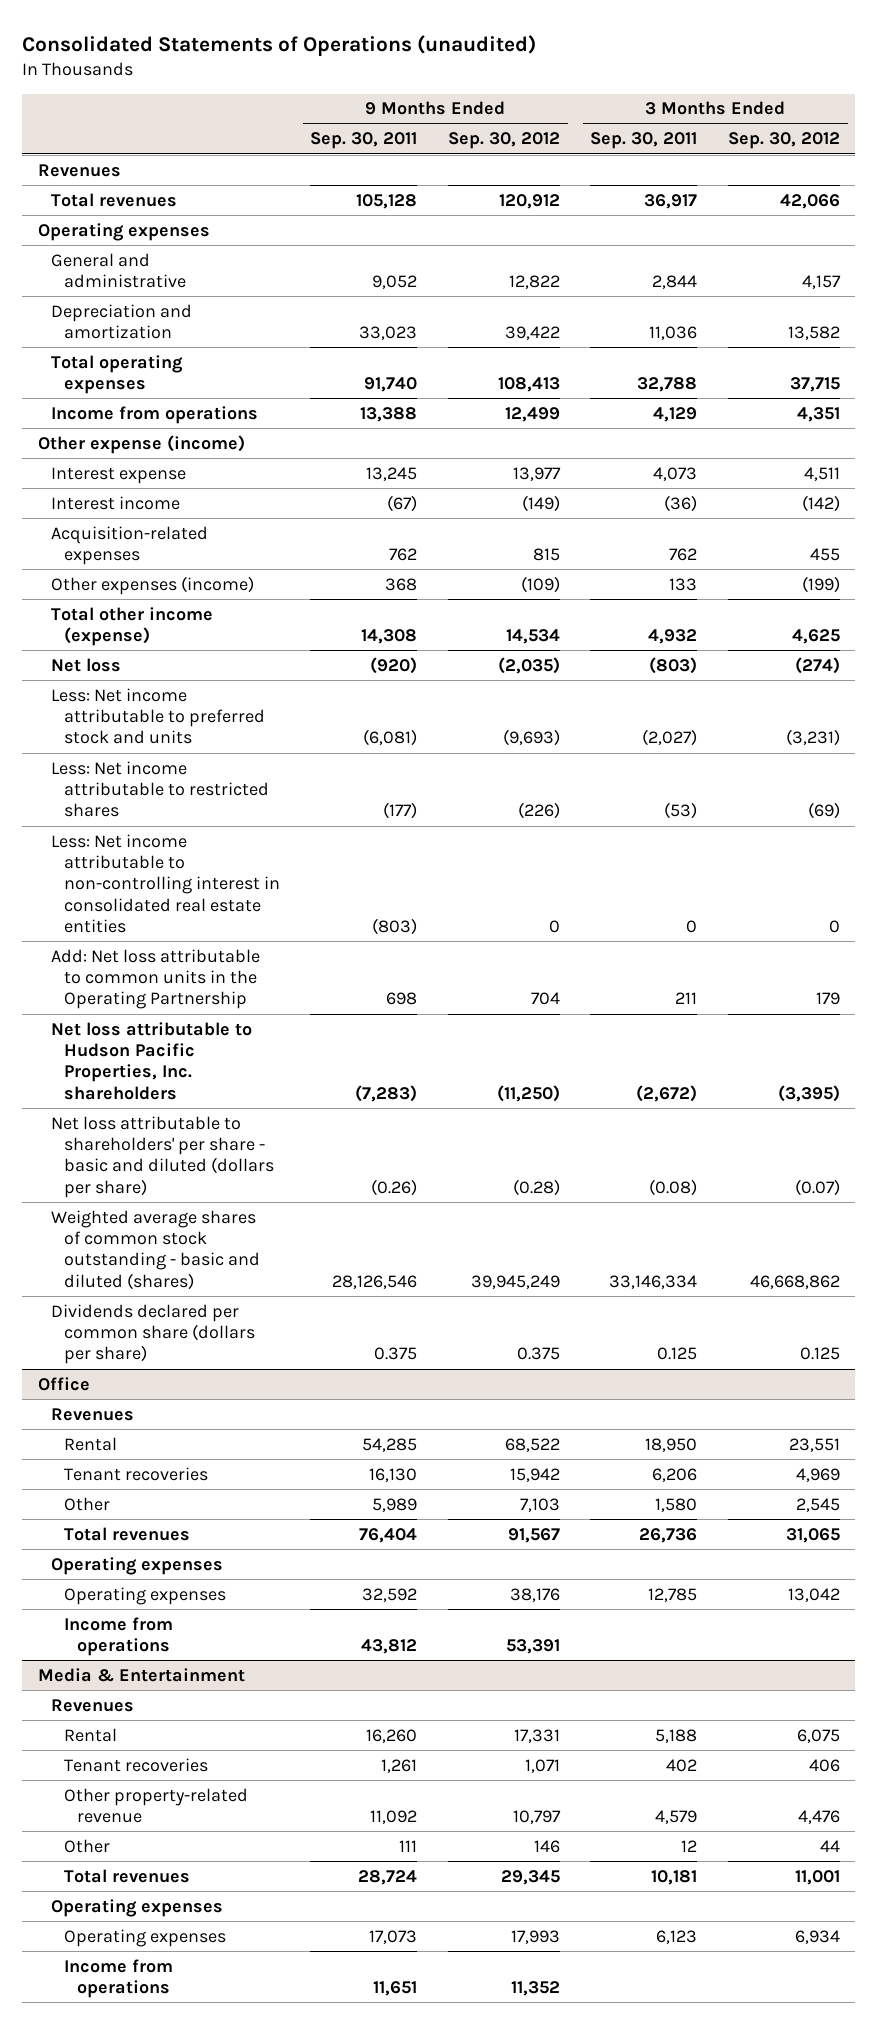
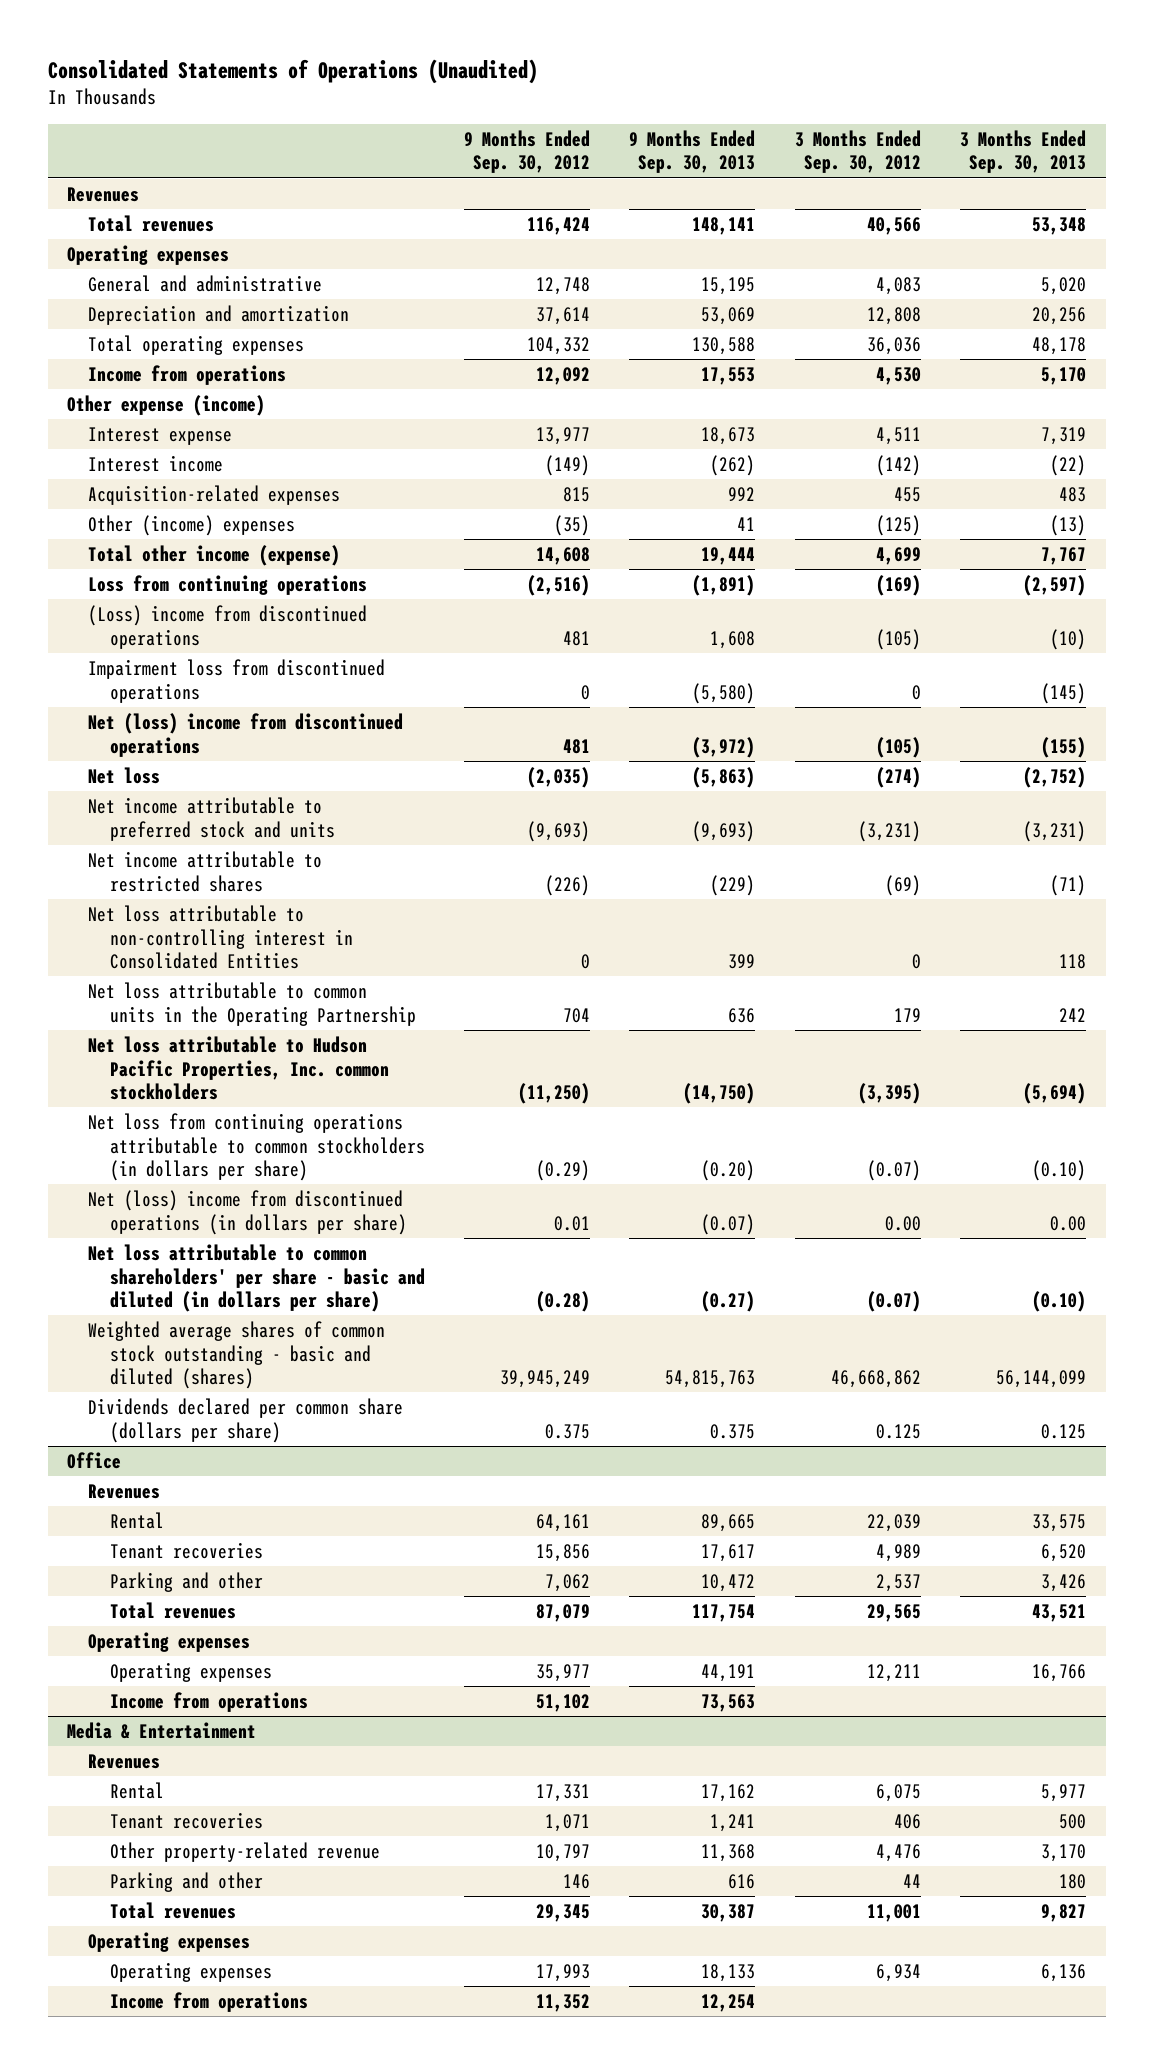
- Consolidated Statements of Operations (unaudited)
+ Consolidated Statements of Operations (Unaudited)
- | 9 Months Ended Sep. 30, 2011 | 9 Months Ended Sep. 30, 2012 | 3 Months Ended Sep. 30, 2011 | 3 Months Ended Sep. 30, 2012
+ | 9 Months Ended Sep. 30, 2012 | 9 Months Ended Sep. 30, 2013 | 3 Months Ended Sep. 30, 2012 | 3 Months Ended Sep. 30, 2013
- Total revenues | 105,128 | 120,912 | 36,917 | 42,066
+ Total revenues | 116,424 | 148,141 | 40,566 | 53,348
- General and administrative | 9,052 | 12,822 | 2,844 | 4,157
- Depreciation and amortization | 33,023 | 39,422 | 11,036 | 13,582
- Total operating expenses | 91,740 | 108,413 | 32,788 | 37,715
- Income from operations | 13,388 | 12,499 | 4,129 | 4,351
+ General and administrative | 12,748 | 15,195 | 4,083 | 5,020
+ Depreciation and amortization | 37,614 | 53,069 | 12,808 | 20,256
+ Total operating expenses | 104,332 | 130,588 | 36,036 | 48,178
+ Income from operations | 12,092 | 17,553 | 4,530 | 5,170
- Other expenses (income) | 368 | (109) | 133 | (199)
- Total other income (expense) | 14,308 | 14,534 | 4,932 | 4,625
+ Other (income) expenses | (35) | 41 | (125) | (13)
+ Total other income (expense) | 14,608 | 19,444 | 4,699 | 7,767
+ Loss from continuing operations | (2,516) | (1,891) | (169) | (2,597)
+ (Loss) income from discontinued operations | 481 | 1,608 | (105) | (10)
+ Impairment loss from discontinued operations | 0 | (5,580) | 0 | (145)
+ Net (loss) income from discontinued operations | 481 | (3,972) | (105) | (155)
- Less: Net income attributable to preferred stock and units | (6,081) | (9,693) | (2,027) | (3,231)
- Less: Net income attributable to restricted shares | (177) | (226) | (53) | (69)
- Less: Net income attributable to non-controlling interest in consolidated real estate entities | (803) | 0 | 0 | 0
- Add: Net loss attributable to common units in the Operating Partnership | 698 | 704 | 211 | 179
- Net loss attributable to Hudson Pacific Properties, Inc. shareholders | (7,283) | (11,250) | (2,672) | (3,395)
- Net loss attributable to shareholders' per share - basic and diluted (dollars per share) | (0.26) | (0.28) | (0.08) | (0.07)
+ Net income attributable to preferred stock and units | (9,693) | (9,693) | (3,231) | (3,231)
+ Net income attributable to restricted shares | (226) | (229) | (69) | (71)
+ Net loss attributable to non-controlling interest in Consolidated Entities | 0 | 399 | 0 | 118
+ Net loss attributable to common units in the Operating Partnership | 704 | 636 | 179 | 242
+ Net loss attributable to Hudson Pacific Properties, Inc. common stockholders | (11,250) | (14,750) | (3,395) | (5,694)
+ Net loss from continuing operations attributable to common stockholders (in dollars per share) | (0.29) | (0.20) | (0.07) | (0.10)
+ Net (loss) income from discontinued operations (in dollars per share) | 0.01 | (0.07) | 0.00 | 0.00
+ Net loss attributable to common shareholders' per share - basic and diluted (in dollars per share) | (0.28) | (0.27) | (0.07) | (0.10)
@ Office
- Rental | 54,285 | 68,522 | 18,950 | 23,551
- Tenant recoveries | 16,130 | 15,942 | 6,206 | 4,969
- Other | 5,989 | 7,103 | 1,580 | 2,545
- Total revenues | 76,404 | 91,567 | 26,736 | 31,065
+ Rental | 64,161 | 89,665 | 22,039 | 33,575
+ Tenant recoveries | 15,856 | 17,617 | 4,989 | 6,520
+ Parking and other | 7,062 | 10,472 | 2,537 | 3,426
+ Total revenues | 87,079 | 117,754 | 29,565 | 43,521
- Operating expenses | 32,592 | 38,176 | 12,785 | 13,042
- Income from operations | 43,812 | 53,391 | |
+ Operating expenses | 35,977 | 44,191 | 12,211 | 16,766
+ Income from operations | 51,102 | 73,563 | |
@ Media & Entertainment
- Other | 111 | 146 | 12 | 44
+ Parking and other | 146 | 616 | 44 | 180

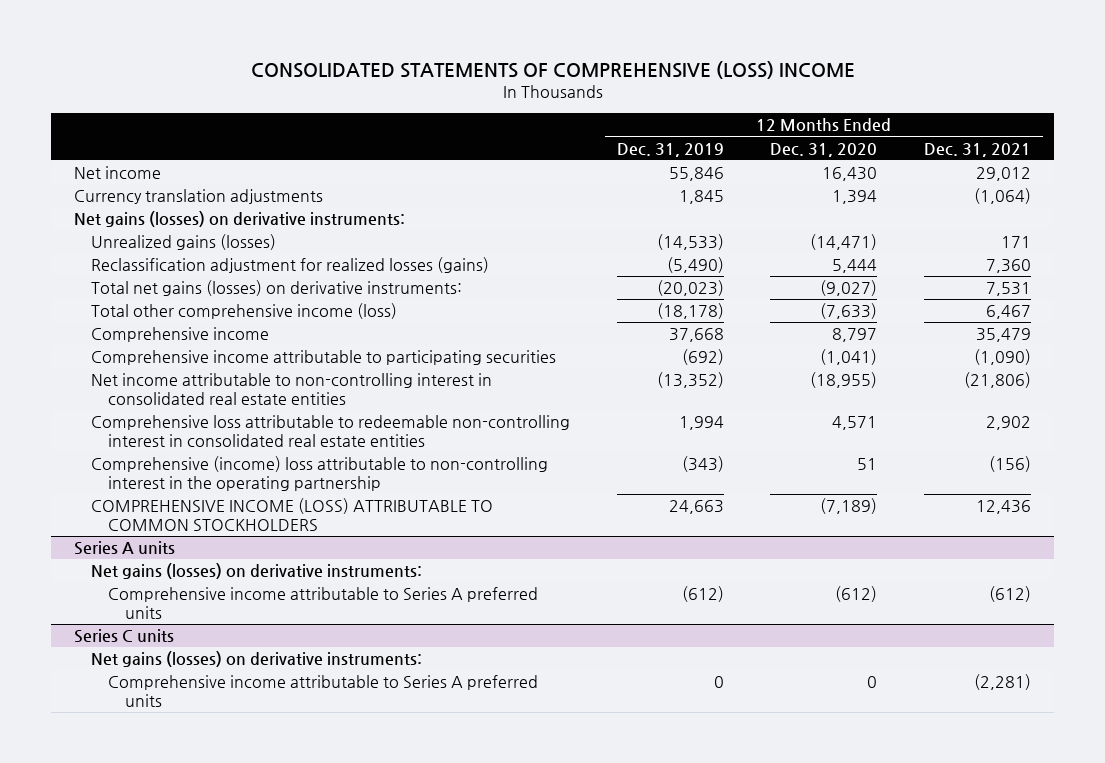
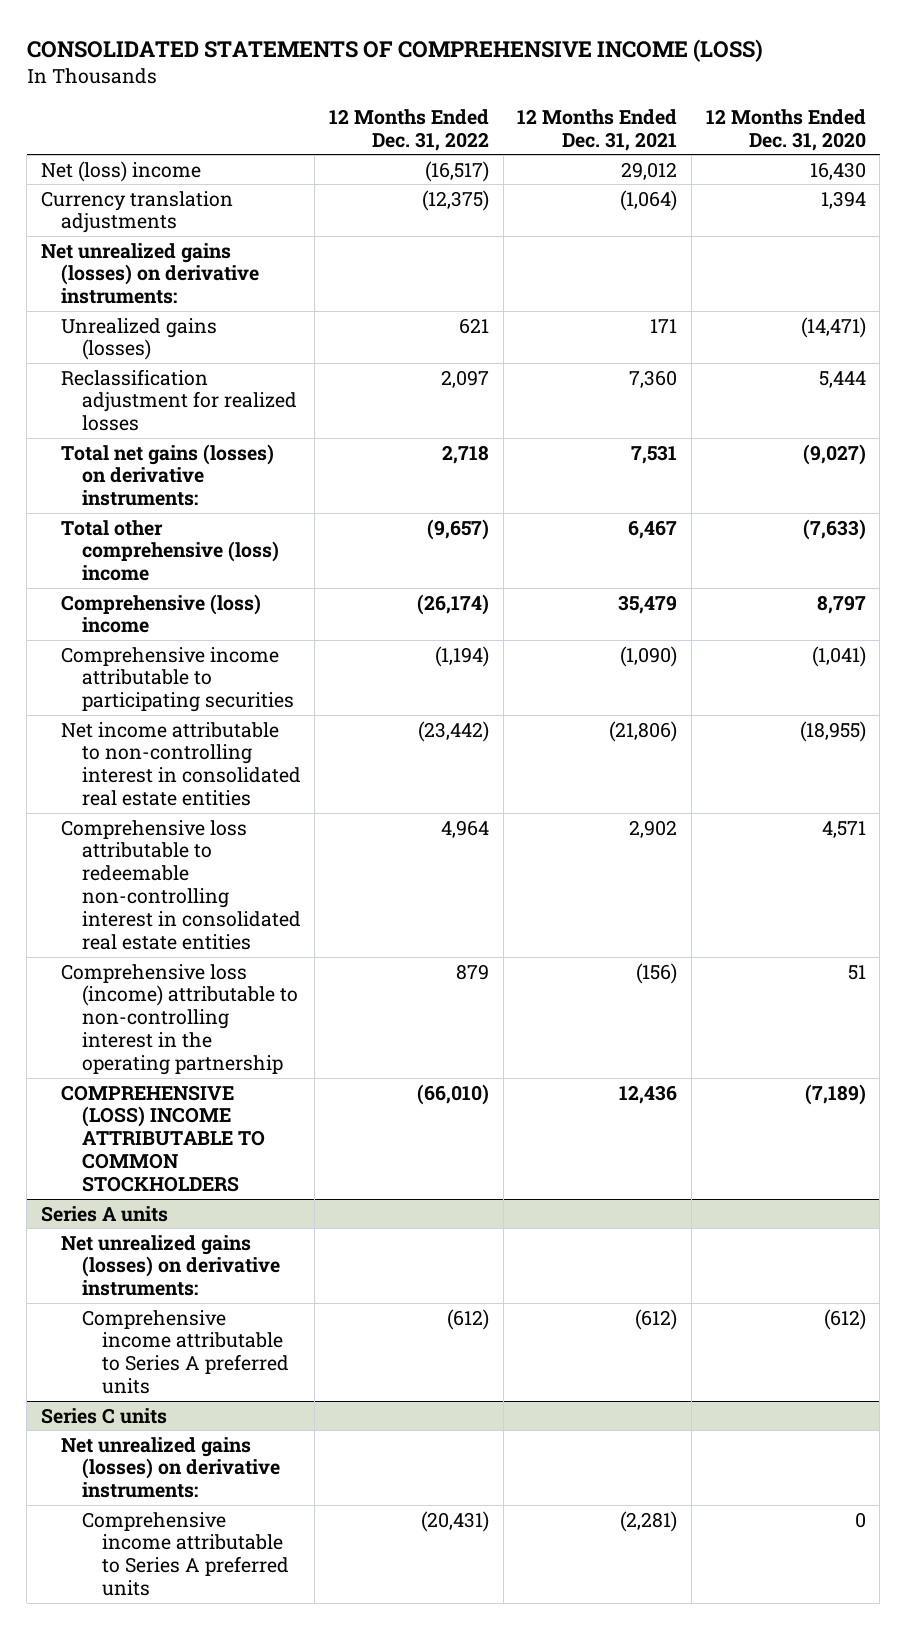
- CONSOLIDATED STATEMENTS OF COMPREHENSIVE (LOSS) INCOME
+ CONSOLIDATED STATEMENTS OF COMPREHENSIVE INCOME (LOSS)
- | 12 Months Ended Dec. 31, 2019 | 12 Months Ended Dec. 31, 2020 | 12 Months Ended Dec. 31, 2021
+ | 12 Months Ended Dec. 31, 2022 | 12 Months Ended Dec. 31, 2021 | 12 Months Ended Dec. 31, 2020
- Net income | 55,846 | 16,430 | 29,012
+ Net (loss) income | (16,517) | 29,012 | 16,430
- Net gains (losses) on derivative instruments:
+ Net unrealized gains (losses) on derivative instruments:
- Reclassification adjustment for realized losses (gains) | (5,490) | 5,444 | 7,360
+ Reclassification adjustment for realized losses | 2,097 | 7,360 | 5,444
- Total other comprehensive income (loss) | (18,178) | (7,633) | 6,467
- Comprehensive income | 37,668 | 8,797 | 35,479
+ Total other comprehensive (loss) income | (9,657) | 6,467 | (7,633)
+ Comprehensive (loss) income | (26,174) | 35,479 | 8,797
- Comprehensive (income) loss attributable to non-controlling interest in the operating partnership | (343) | 51 | (156)
- COMPREHENSIVE INCOME (LOSS) ATTRIBUTABLE TO COMMON STOCKHOLDERS | 24,663 | (7,189) | 12,436
+ Comprehensive loss (income) attributable to non-controlling interest in the operating partnership | 879 | (156) | 51
+ COMPREHENSIVE (LOSS) INCOME ATTRIBUTABLE TO COMMON STOCKHOLDERS | (66,010) | 12,436 | (7,189)
@ Series A units
- Net gains (losses) on derivative instruments:
+ Net unrealized gains (losses) on derivative instruments:
@ Series C units
- Net gains (losses) on derivative instruments:
+ Net unrealized gains (losses) on derivative instruments:

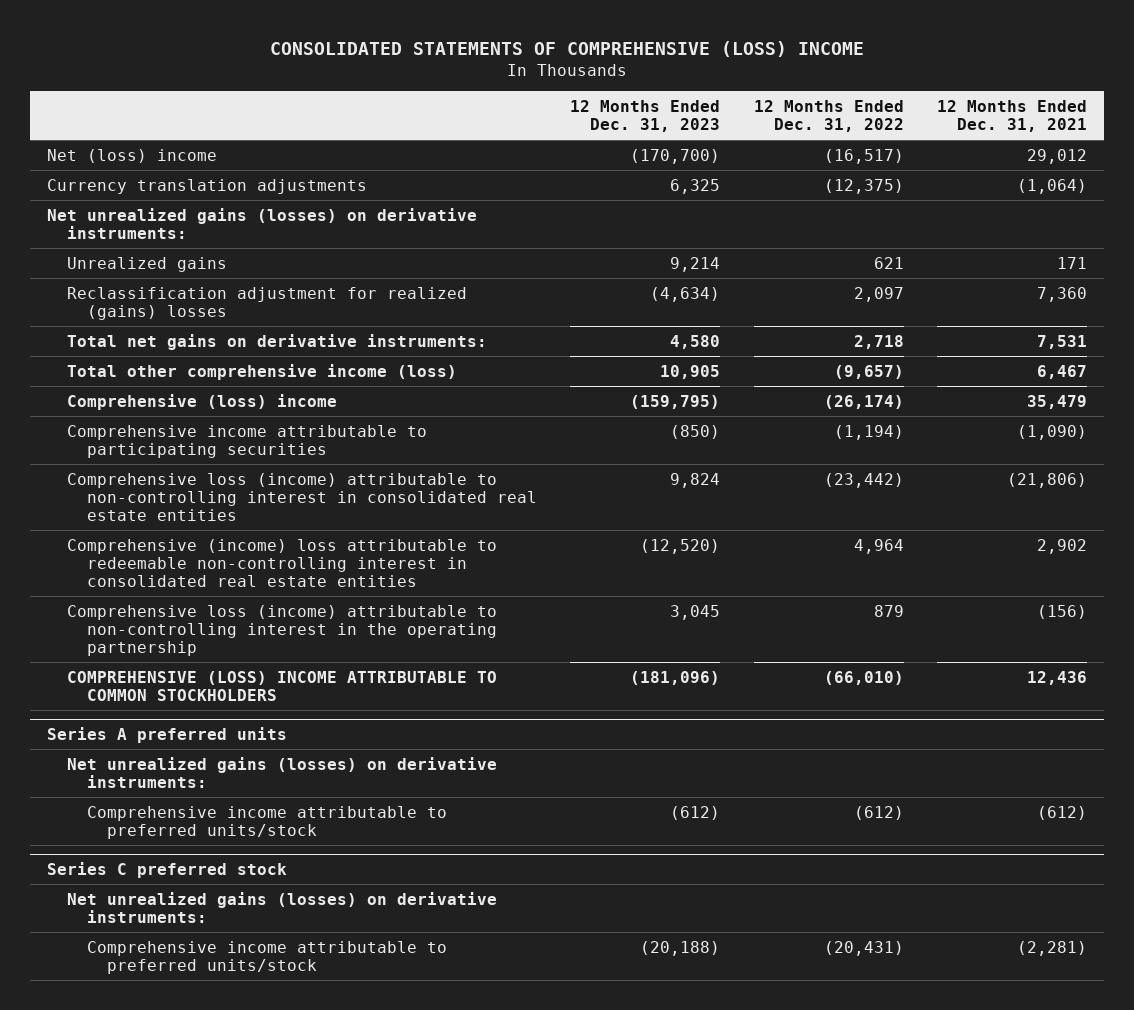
- CONSOLIDATED STATEMENTS OF COMPREHENSIVE INCOME (LOSS)
+ CONSOLIDATED STATEMENTS OF COMPREHENSIVE (LOSS) INCOME
- | 12 Months Ended Dec. 31, 2022 | 12 Months Ended Dec. 31, 2021 | 12 Months Ended Dec. 31, 2020
+ | 12 Months Ended Dec. 31, 2023 | 12 Months Ended Dec. 31, 2022 | 12 Months Ended Dec. 31, 2021
- Unrealized gains (losses) | 621 | 171 | (14,471)
- Reclassification adjustment for realized losses | 2,097 | 7,360 | 5,444
- Total net gains (losses) on derivative instruments: | 2,718 | 7,531 | (9,027)
- Total other comprehensive (loss) income | (9,657) | 6,467 | (7,633)
+ Unrealized gains | 9,214 | 621 | 171
+ Reclassification adjustment for realized (gains) losses | (4,634) | 2,097 | 7,360
+ Total net gains on derivative instruments: | 4,580 | 2,718 | 7,531
+ Total other comprehensive income (loss) | 10,905 | (9,657) | 6,467
- Net income attributable to non-controlling interest in consolidated real estate entities | (23,442) | (21,806) | (18,955)
- Comprehensive loss attributable to redeemable non-controlling interest in consolidated real estate entities | 4,964 | 2,902 | 4,571
+ Comprehensive loss (income) attributable to non-controlling interest in consolidated real estate entities | 9,824 | (23,442) | (21,806)
+ Comprehensive (income) loss attributable to redeemable non-controlling interest in consolidated real estate entities | (12,520) | 4,964 | 2,902
- Series A units
+ Series A preferred units
- Comprehensive income attributable to Series A preferred units | (612) | (612) | (612)
- Series C units
+ Comprehensive income attributable to preferred units/stock | (612) | (612) | (612)
+ Series C preferred stock
- Comprehensive income attributable to Series A preferred units | (20,431) | (2,281) | 0
+ Comprehensive income attributable to preferred units/stock | (20,188) | (20,431) | (2,281)

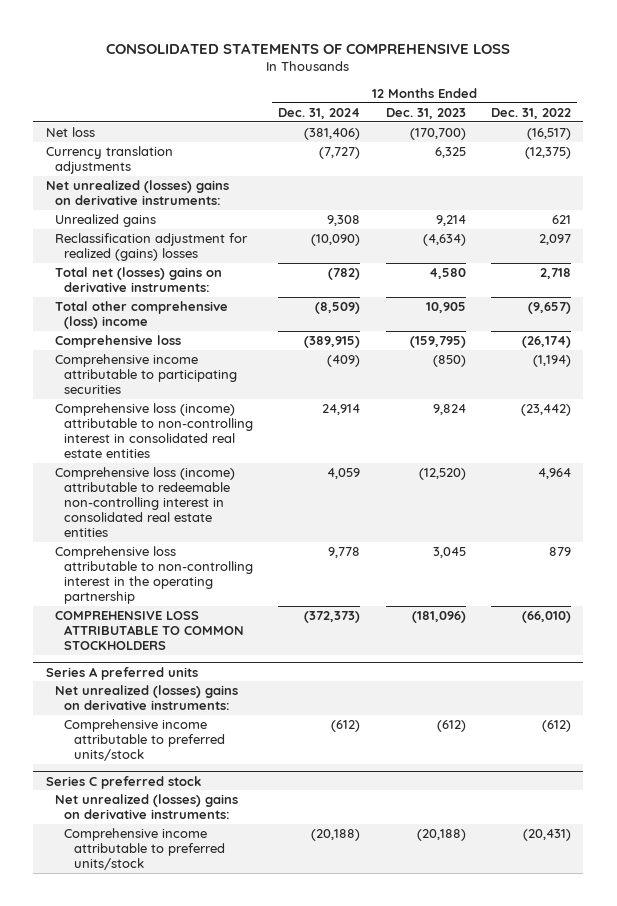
- CONSOLIDATED STATEMENTS OF COMPREHENSIVE (LOSS) INCOME
+ CONSOLIDATED STATEMENTS OF COMPREHENSIVE LOSS
- | 12 Months Ended Dec. 31, 2023 | 12 Months Ended Dec. 31, 2022 | 12 Months Ended Dec. 31, 2021
+ | 12 Months Ended Dec. 31, 2024 | 12 Months Ended Dec. 31, 2023 | 12 Months Ended Dec. 31, 2022
- Net (loss) income | (170,700) | (16,517) | 29,012
+ Net loss | (381,406) | (170,700) | (16,517)
- Net unrealized gains (losses) on derivative instruments:
+ Net unrealized (losses) gains on derivative instruments:
- Total net gains on derivative instruments: | 4,580 | 2,718 | 7,531
- Total other comprehensive income (loss) | 10,905 | (9,657) | 6,467
- Comprehensive (loss) income | (159,795) | (26,174) | 35,479
+ Total net (losses) gains on derivative instruments: | (782) | 4,580 | 2,718
+ Total other comprehensive (loss) income | (8,509) | 10,905 | (9,657)
+ Comprehensive loss | (389,915) | (159,795) | (26,174)
- Comprehensive (income) loss attributable to redeemable non-controlling interest in consolidated real estate entities | (12,520) | 4,964 | 2,902
- Comprehensive loss (income) attributable to non-controlling interest in the operating partnership | 3,045 | 879 | (156)
- COMPREHENSIVE (LOSS) INCOME ATTRIBUTABLE TO COMMON STOCKHOLDERS | (181,096) | (66,010) | 12,436
+ Comprehensive loss (income) attributable to redeemable non-controlling interest in consolidated real estate entities | 4,059 | (12,520) | 4,964
+ Comprehensive loss attributable to non-controlling interest in the operating partnership | 9,778 | 3,045 | 879
+ COMPREHENSIVE LOSS ATTRIBUTABLE TO COMMON STOCKHOLDERS | (372,373) | (181,096) | (66,010)
@ Series A preferred units
- Net unrealized gains (losses) on derivative instruments:
+ Net unrealized (losses) gains on derivative instruments:
@ Series C preferred stock
- Net unrealized gains (losses) on derivative instruments:
+ Net unrealized (losses) gains on derivative instruments:

